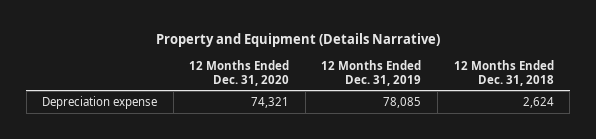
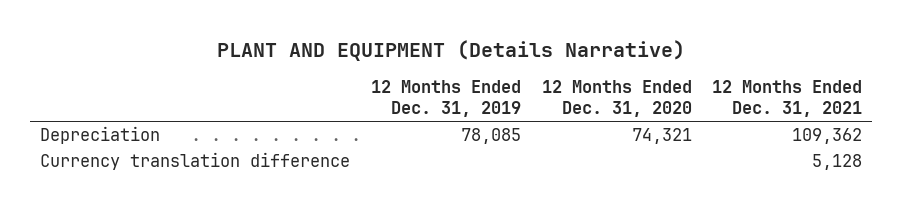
- Property and Equipment (Details Narrative)
+ PLANT AND EQUIPMENT (Details Narrative)
- | 12 Months Ended Dec. 31, 2020 | 12 Months Ended Dec. 31, 2019 | 12 Months Ended Dec. 31, 2018
+ | 12 Months Ended Dec. 31, 2019 | 12 Months Ended Dec. 31, 2020 | 12 Months Ended Dec. 31, 2021
- Depreciation expense | 74,321 | 78,085 | 2,624
+ Depreciation | 78,085 | 74,321 | 109,362
+ Currency translation difference | | | 5,128

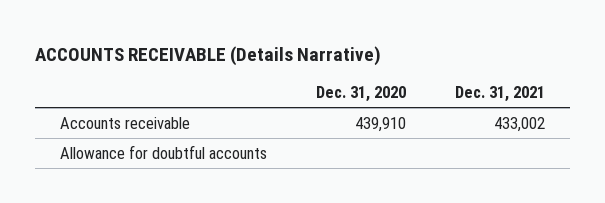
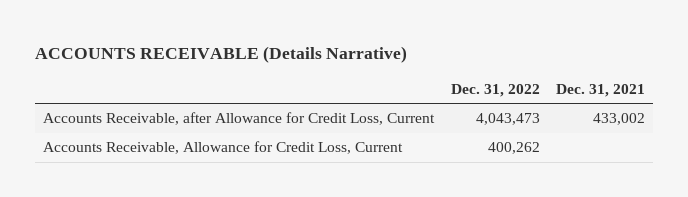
- | Dec. 31, 2020 | Dec. 31, 2021
+ | Dec. 31, 2022 | Dec. 31, 2021
- Accounts receivable | 439,910 | 433,002
- Allowance for doubtful accounts
+ Accounts Receivable, after Allowance for Credit Loss, Current | 4,043,473 | 433,002
+ Accounts Receivable, Allowance for Credit Loss, Current | 400,262 |

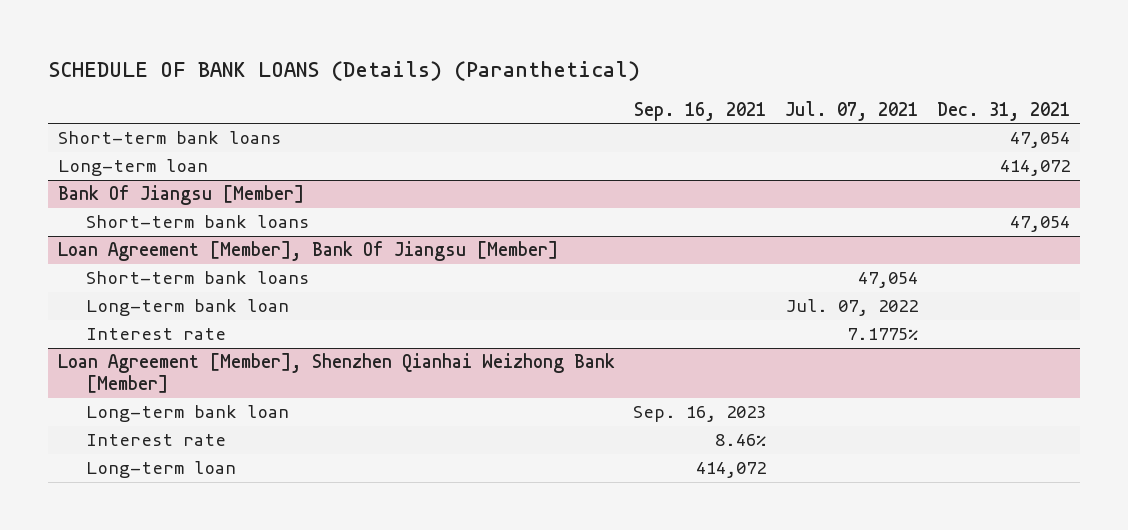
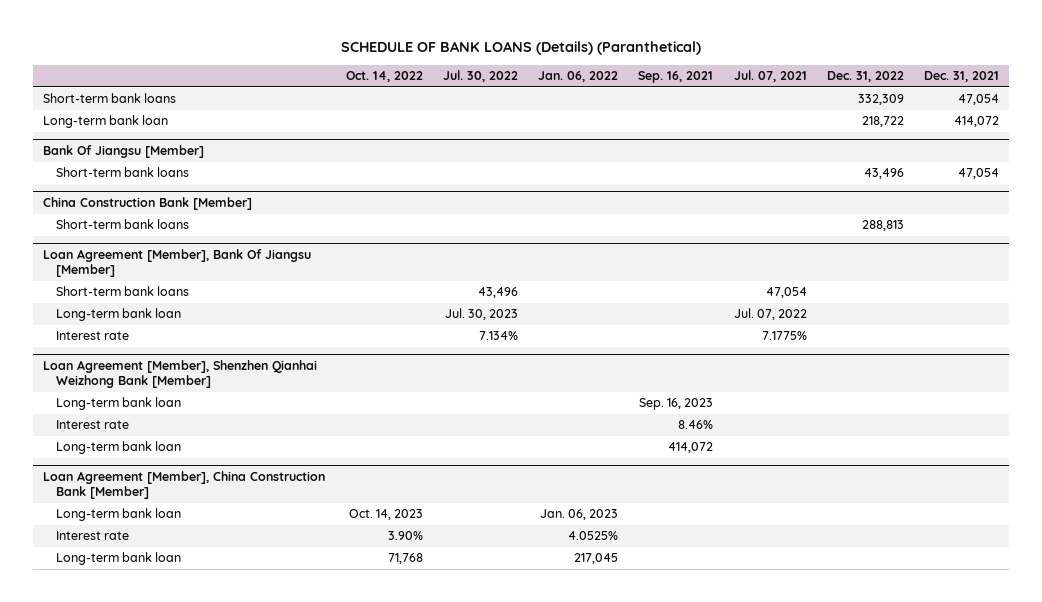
- | Sep. 16, 2021 | Jul. 07, 2021 | Dec. 31, 2021
+ | Oct. 14, 2022 | Jul. 30, 2022 | Jan. 06, 2022 | Sep. 16, 2021 | Jul. 07, 2021 | Dec. 31, 2022 | Dec. 31, 2021
- Long-term loan | | | 414,072
+ Long-term bank loan | | | | | | 218,722 | 414,072
+ China Construction Bank [Member]
+ Short-term bank loans | | | | | | 288,813 |
@ Loan Agreement [Member], Shenzhen Qianhai Weizhong Bank [Member]
- Long-term loan | 414,072 | |
+ Long-term bank loan | | | | 414,072 | | |
+ Loan Agreement [Member], China Construction Bank [Member]
+ Long-term bank loan | Oct. 14, 2023 | | Jan. 06, 2023 | | | |
+ Interest rate | 3.90% | | 4.0525% | | | |
+ Long-term bank loan | 71,768 | | 217,045 | | | |

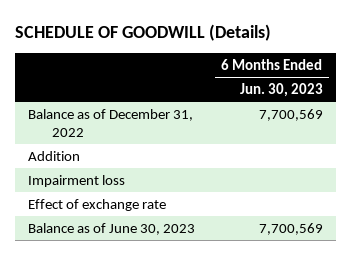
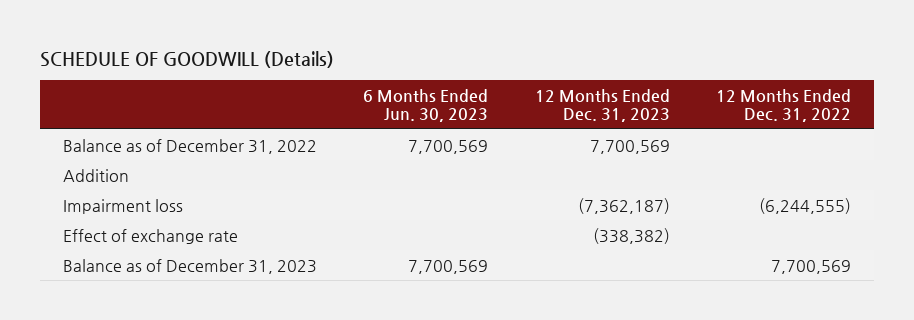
- | 6 Months Ended Jun. 30, 2023
+ | 6 Months Ended Jun. 30, 2023 | 12 Months Ended Dec. 31, 2023 | 12 Months Ended Dec. 31, 2022
- Balance as of June 30, 2023 | 7,700,569
+ Balance as of December 31, 2023 | 7,700,569 | | 7,700,569

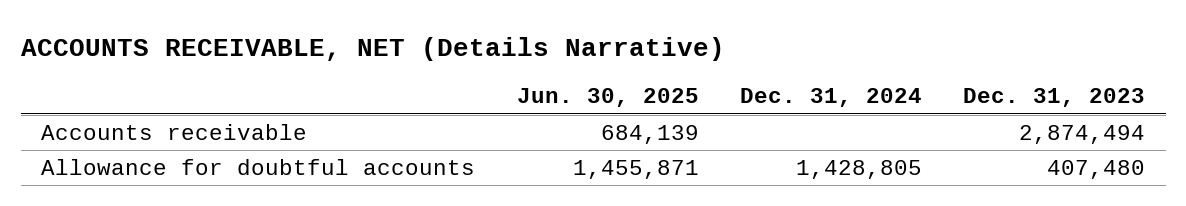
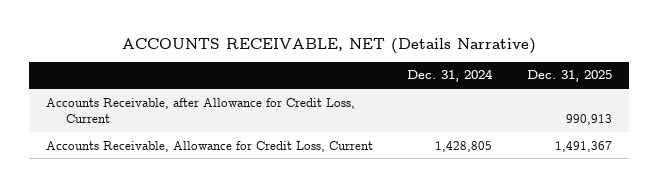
- | Jun. 30, 2025 | Dec. 31, 2024 | Dec. 31, 2023
+ | Dec. 31, 2024 | Dec. 31, 2025
- Accounts receivable | 684,139 | | 2,874,494
- Allowance for doubtful accounts | 1,455,871 | 1,428,805 | 407,480
+ Accounts Receivable, after Allowance for Credit Loss, Current | | 990,913
+ Accounts Receivable, Allowance for Credit Loss, Current | 1,428,805 | 1,491,367

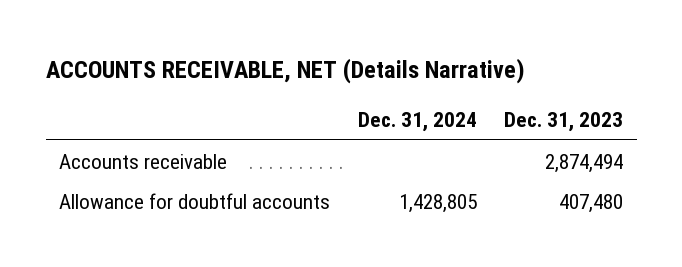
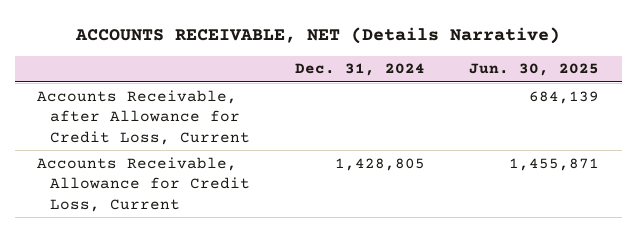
- | Dec. 31, 2024 | Dec. 31, 2023
+ | Dec. 31, 2024 | Jun. 30, 2025
- Accounts receivable | | 2,874,494
- Allowance for doubtful accounts | 1,428,805 | 407,480
+ Accounts Receivable, after Allowance for Credit Loss, Current | | 684,139
+ Accounts Receivable, Allowance for Credit Loss, Current | 1,428,805 | 1,455,871

